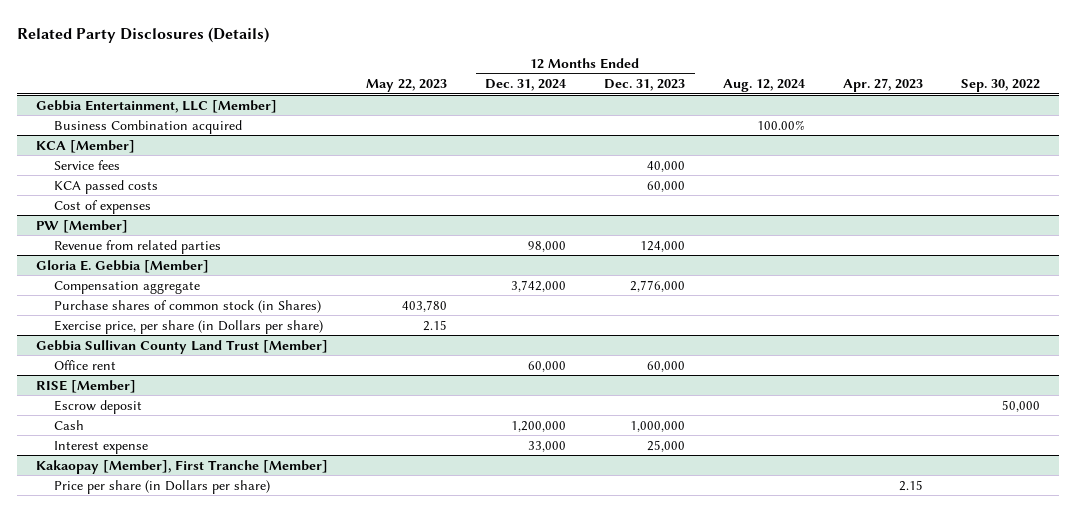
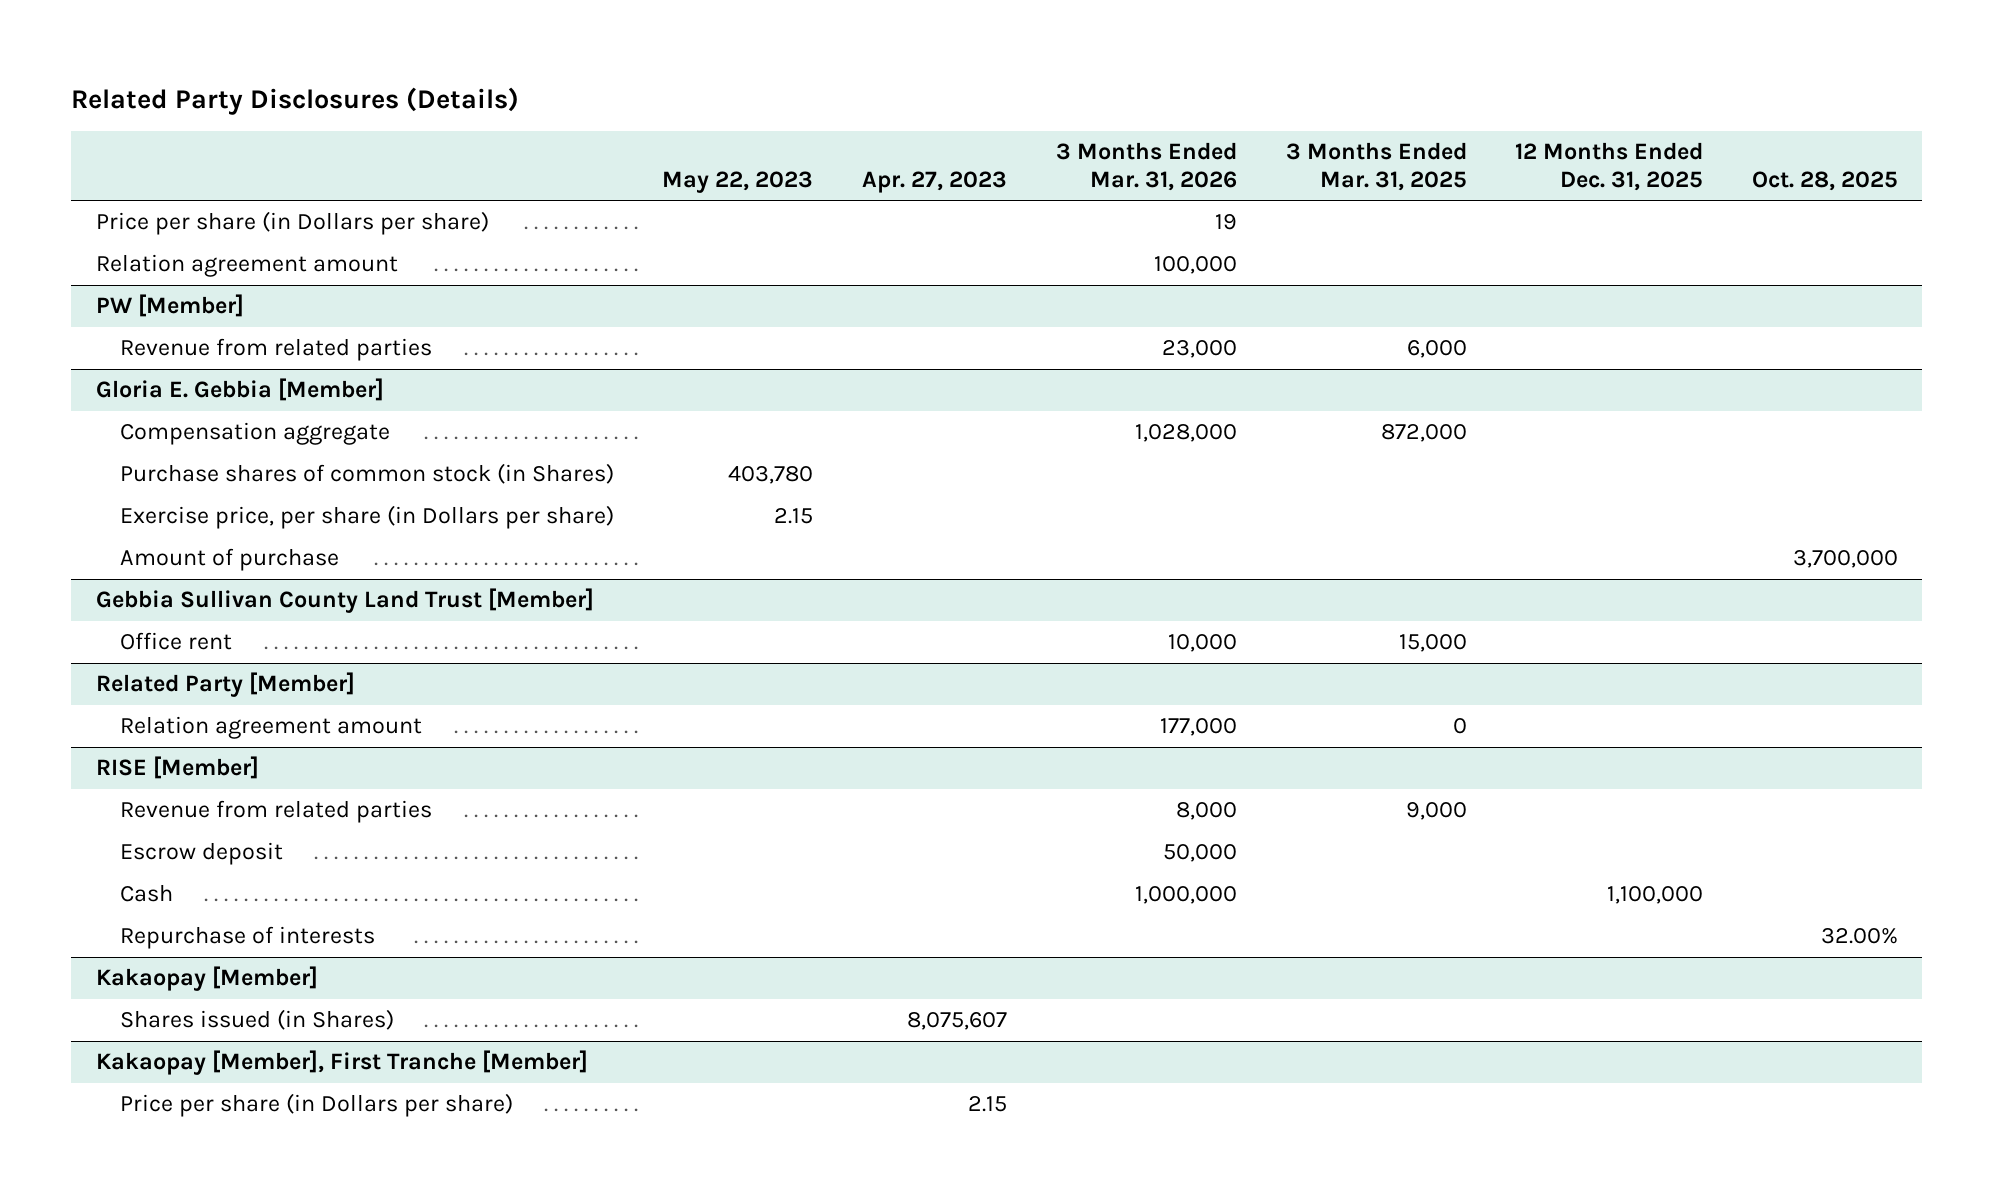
- | May 22, 2023 | 12 Months Ended Dec. 31, 2024 | 12 Months Ended Dec. 31, 2023 | Aug. 12, 2024 | Apr. 27, 2023 | Sep. 30, 2022
+ | May 22, 2023 | Apr. 27, 2023 | 3 Months Ended Mar. 31, 2026 | 3 Months Ended Mar. 31, 2025 | 12 Months Ended Dec. 31, 2025 | Oct. 28, 2025
- Gebbia Entertainment, LLC [Member]
- Business Combination acquired | | | | 100.00% | |
- KCA [Member]
- Service fees | | | 40,000 | | |
- KCA passed costs | | | 60,000 | | |
- Cost of expenses
+ Price per share (in Dollars per share) | | | 19 | | |
+ Relation agreement amount | | | 100,000 | | |
@ Gloria E. Gebbia [Member]
+ Amount of purchase | | | | | | 3,700,000
+ Related Party [Member]
+ Relation agreement amount | | | 177,000 | 0 | |
@ RISE [Member]
+ Revenue from related parties | | | 8,000 | 9,000 | |
- Interest expense | | 33,000 | 25,000 | | |
+ Repurchase of interests | | | | | | 32.00%
+ Kakaopay [Member]
+ Shares issued (in Shares) | | 8,075,607 | | | |

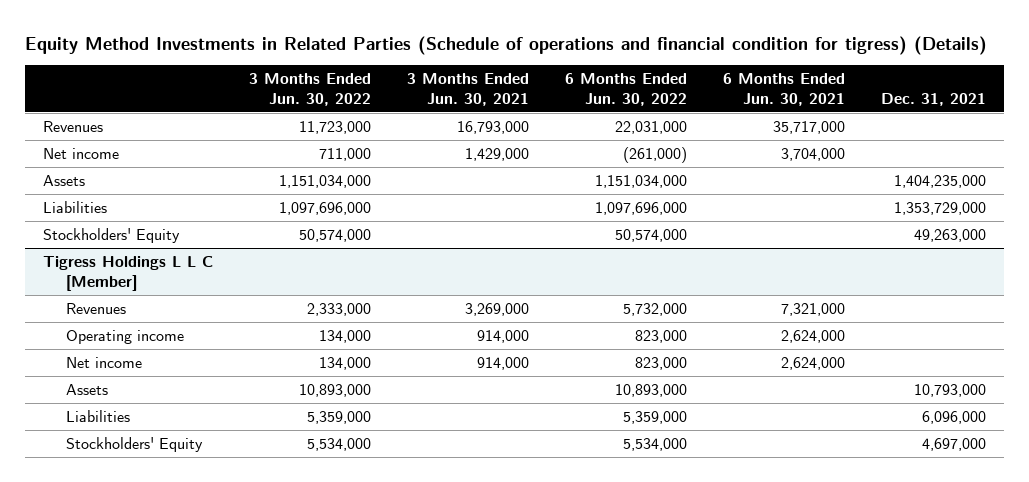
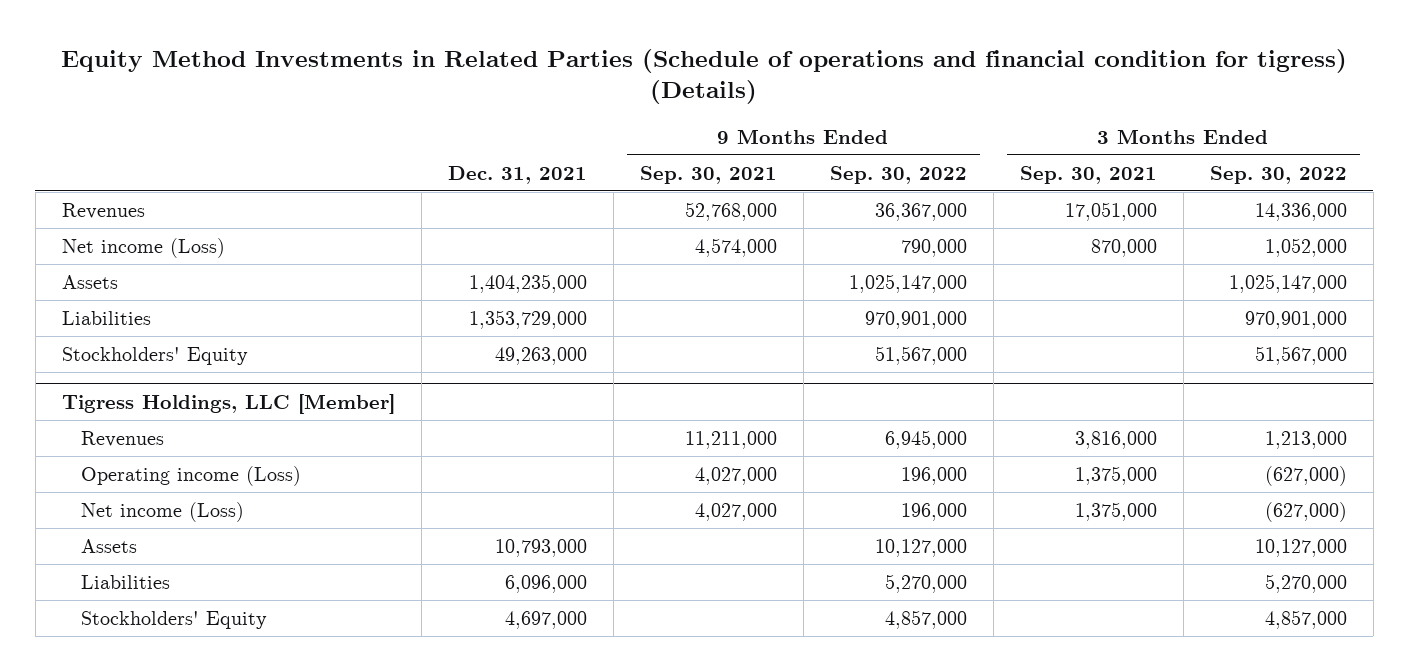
- | 3 Months Ended Jun. 30, 2022 | 3 Months Ended Jun. 30, 2021 | 6 Months Ended Jun. 30, 2022 | 6 Months Ended Jun. 30, 2021 | Dec. 31, 2021
+ | Dec. 31, 2021 | 9 Months Ended Sep. 30, 2021 | 9 Months Ended Sep. 30, 2022 | 3 Months Ended Sep. 30, 2021 | 3 Months Ended Sep. 30, 2022
- Net income | 711,000 | 1,429,000 | (261,000) | 3,704,000 |
+ Net income (Loss) | | 4,574,000 | 790,000 | 870,000 | 1,052,000
- Tigress Holdings L L C [Member]
+ Tigress Holdings, LLC [Member]
- Operating income | 134,000 | 914,000 | 823,000 | 2,624,000 |
- Net income | 134,000 | 914,000 | 823,000 | 2,624,000 |
+ Operating income (Loss) | | 4,027,000 | 196,000 | 1,375,000 | (627,000)
+ Net income (Loss) | | 4,027,000 | 196,000 | 1,375,000 | (627,000)

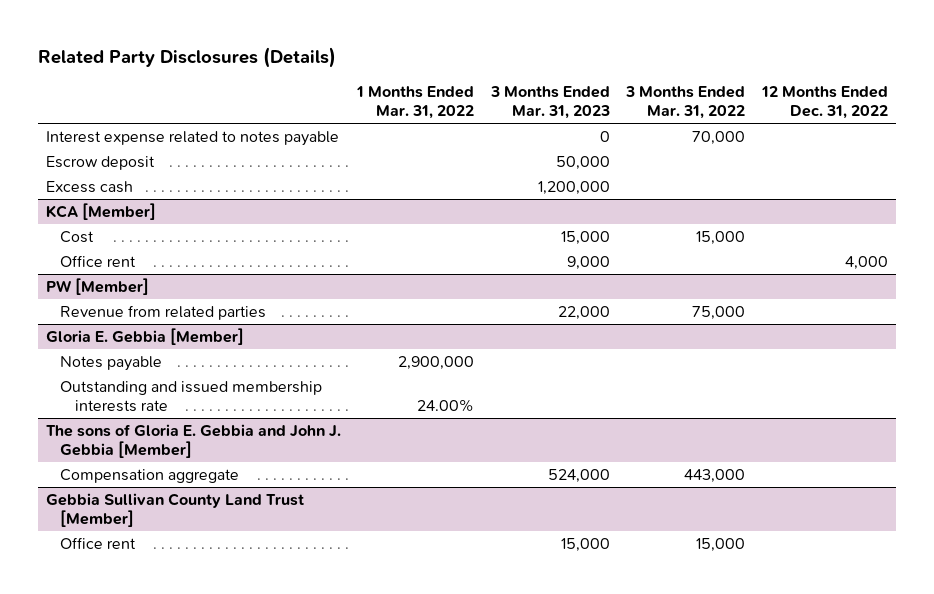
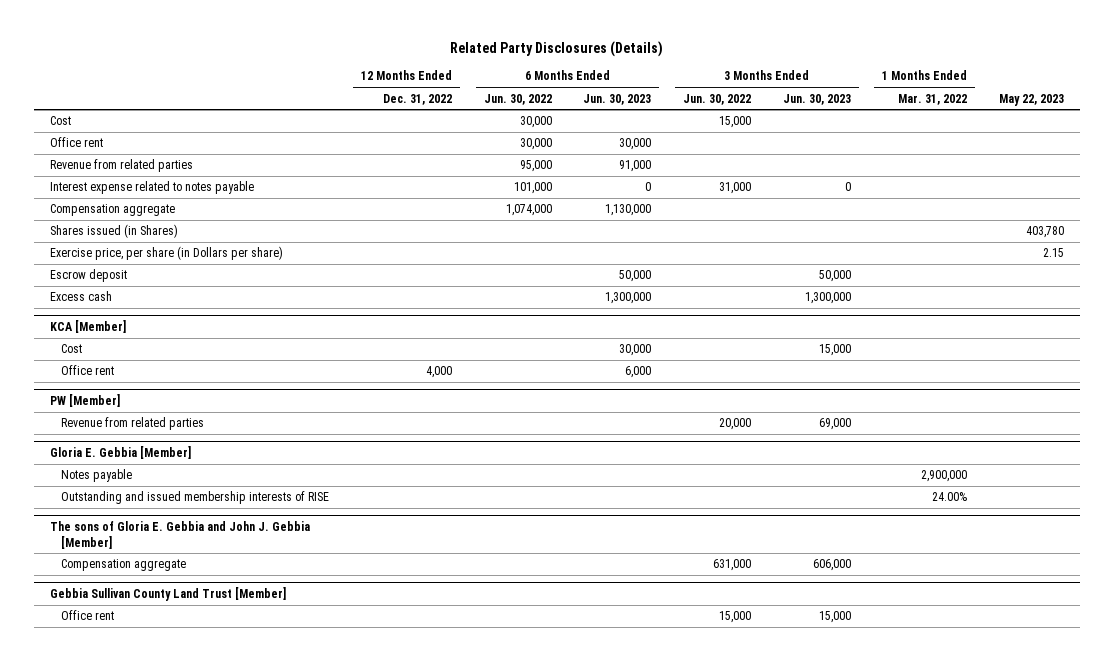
- | 1 Months Ended Mar. 31, 2022 | 3 Months Ended Mar. 31, 2023 | 3 Months Ended Mar. 31, 2022 | 12 Months Ended Dec. 31, 2022
+ | 12 Months Ended Dec. 31, 2022 | 6 Months Ended Jun. 30, 2022 | 6 Months Ended Jun. 30, 2023 | 3 Months Ended Jun. 30, 2022 | 3 Months Ended Jun. 30, 2023 | 1 Months Ended Mar. 31, 2022 | May 22, 2023
+ Cost | | 30,000 | | 15,000 | | |
+ Office rent | | 30,000 | 30,000 | | | |
+ Revenue from related parties | | 95,000 | 91,000 | | | |
+ Compensation aggregate | | 1,074,000 | 1,130,000 | | | |
+ Shares issued (in Shares) | | | | | | | 403,780
+ Exercise price, per share (in Dollars per share) | | | | | | | 2.15
@ Gloria E. Gebbia [Member]
- Outstanding and issued membership interests rate | 24.00% | | |
+ Outstanding and issued membership interests of RISE | | | | | | 24.00% |

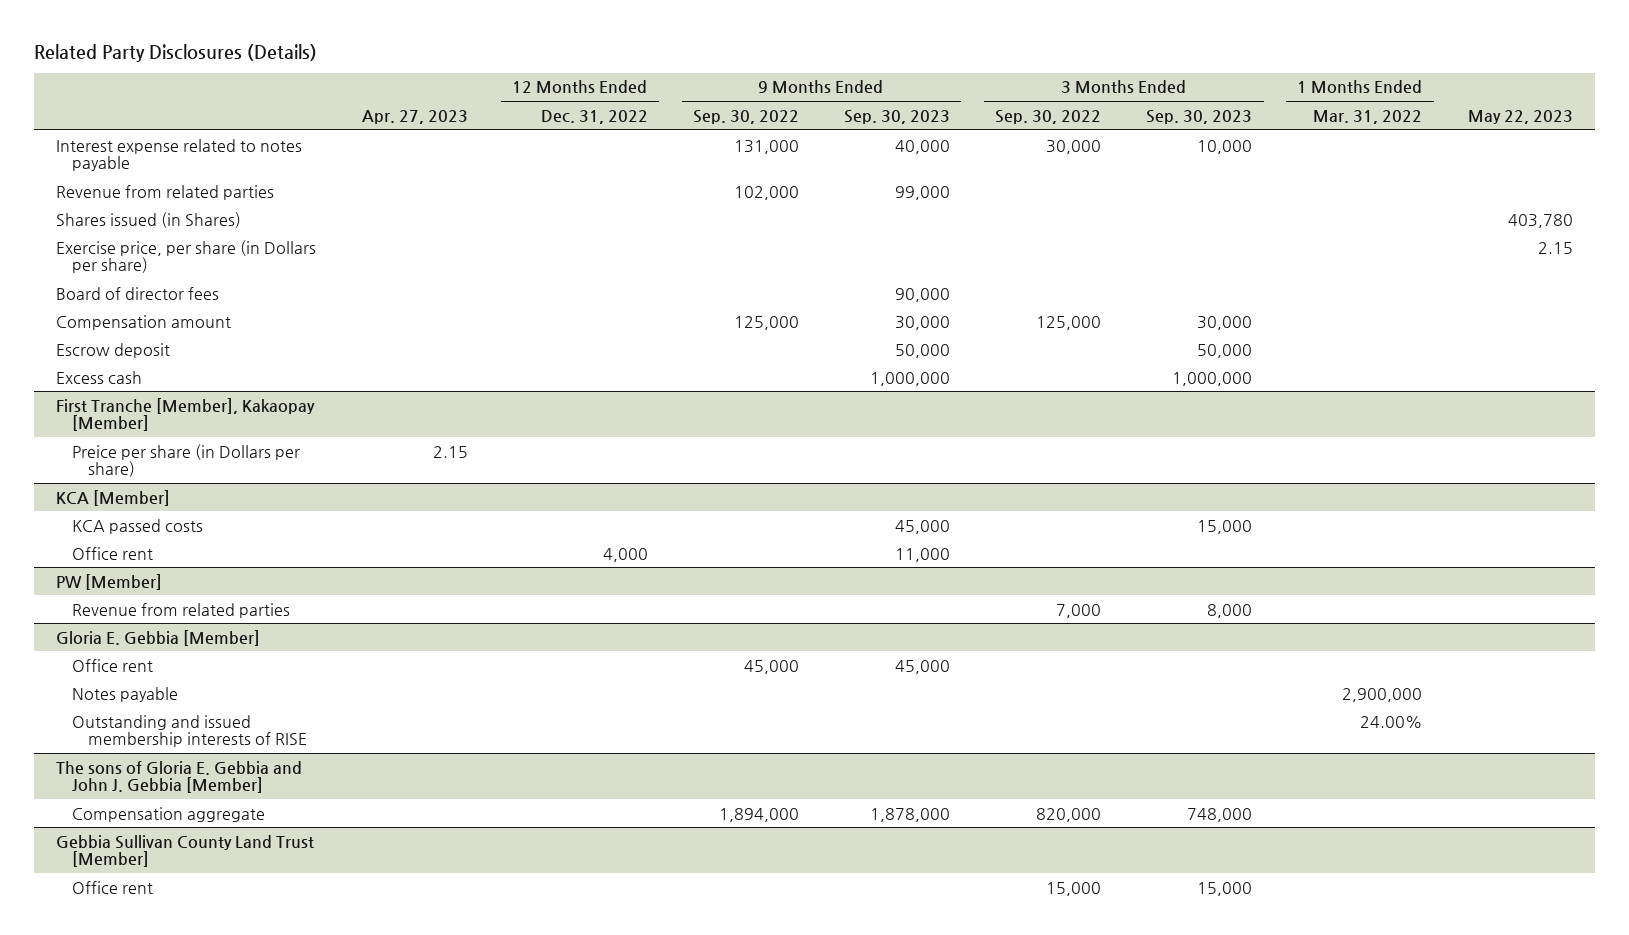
- | 12 Months Ended Dec. 31, 2022 | 6 Months Ended Jun. 30, 2022 | 6 Months Ended Jun. 30, 2023 | 3 Months Ended Jun. 30, 2022 | 3 Months Ended Jun. 30, 2023 | 1 Months Ended Mar. 31, 2022 | May 22, 2023
+ | Apr. 27, 2023 | 12 Months Ended Dec. 31, 2022 | 9 Months Ended Sep. 30, 2022 | 9 Months Ended Sep. 30, 2023 | 3 Months Ended Sep. 30, 2022 | 3 Months Ended Sep. 30, 2023 | 1 Months Ended Mar. 31, 2022 | May 22, 2023
- Cost | | 30,000 | | 15,000 | | |
- Office rent | | 30,000 | 30,000 | | | |
- Compensation aggregate | | 1,074,000 | 1,130,000 | | | |
moved down: Revenue from related parties | | | 102,000 | 99,000 | | | |
+ Board of director fees | | | | 90,000 | | | |
+ Compensation amount | | | 125,000 | 30,000 | 125,000 | 30,000 | |
+ First Tranche [Member], Kakaopay [Member]
+ Preice per share (in Dollars per share) | 2.15 | | | | | | |
@ KCA [Member]
- Cost | | | 30,000 | | 15,000 | |
+ KCA passed costs | | | | 45,000 | | 15,000 | |
@ Gloria E. Gebbia [Member]
+ Office rent | | | 45,000 | 45,000 | | | |

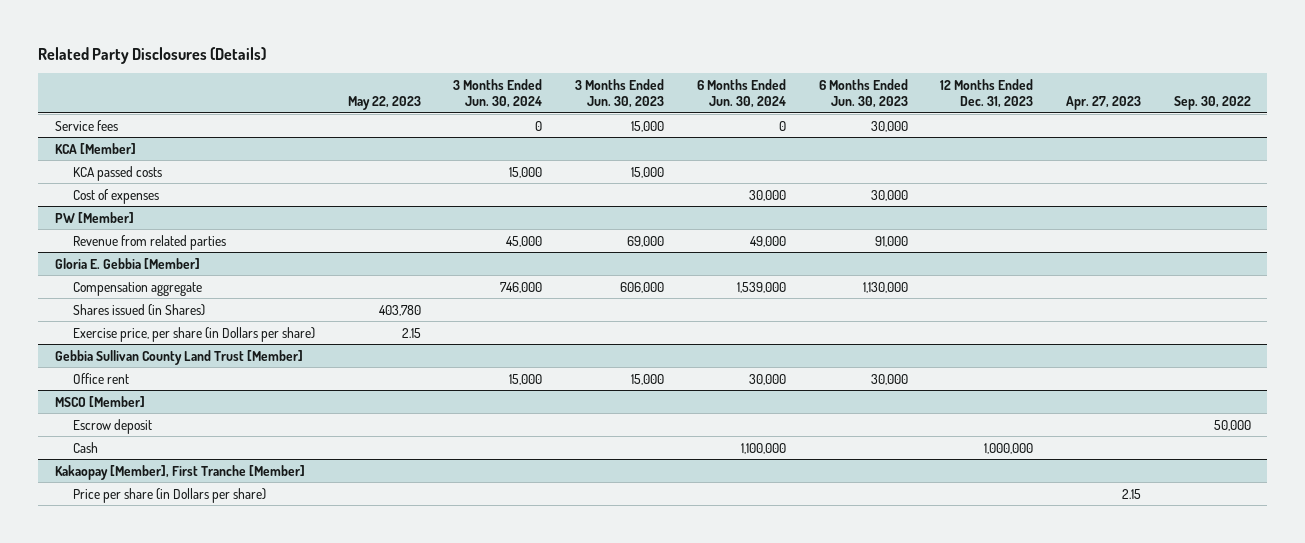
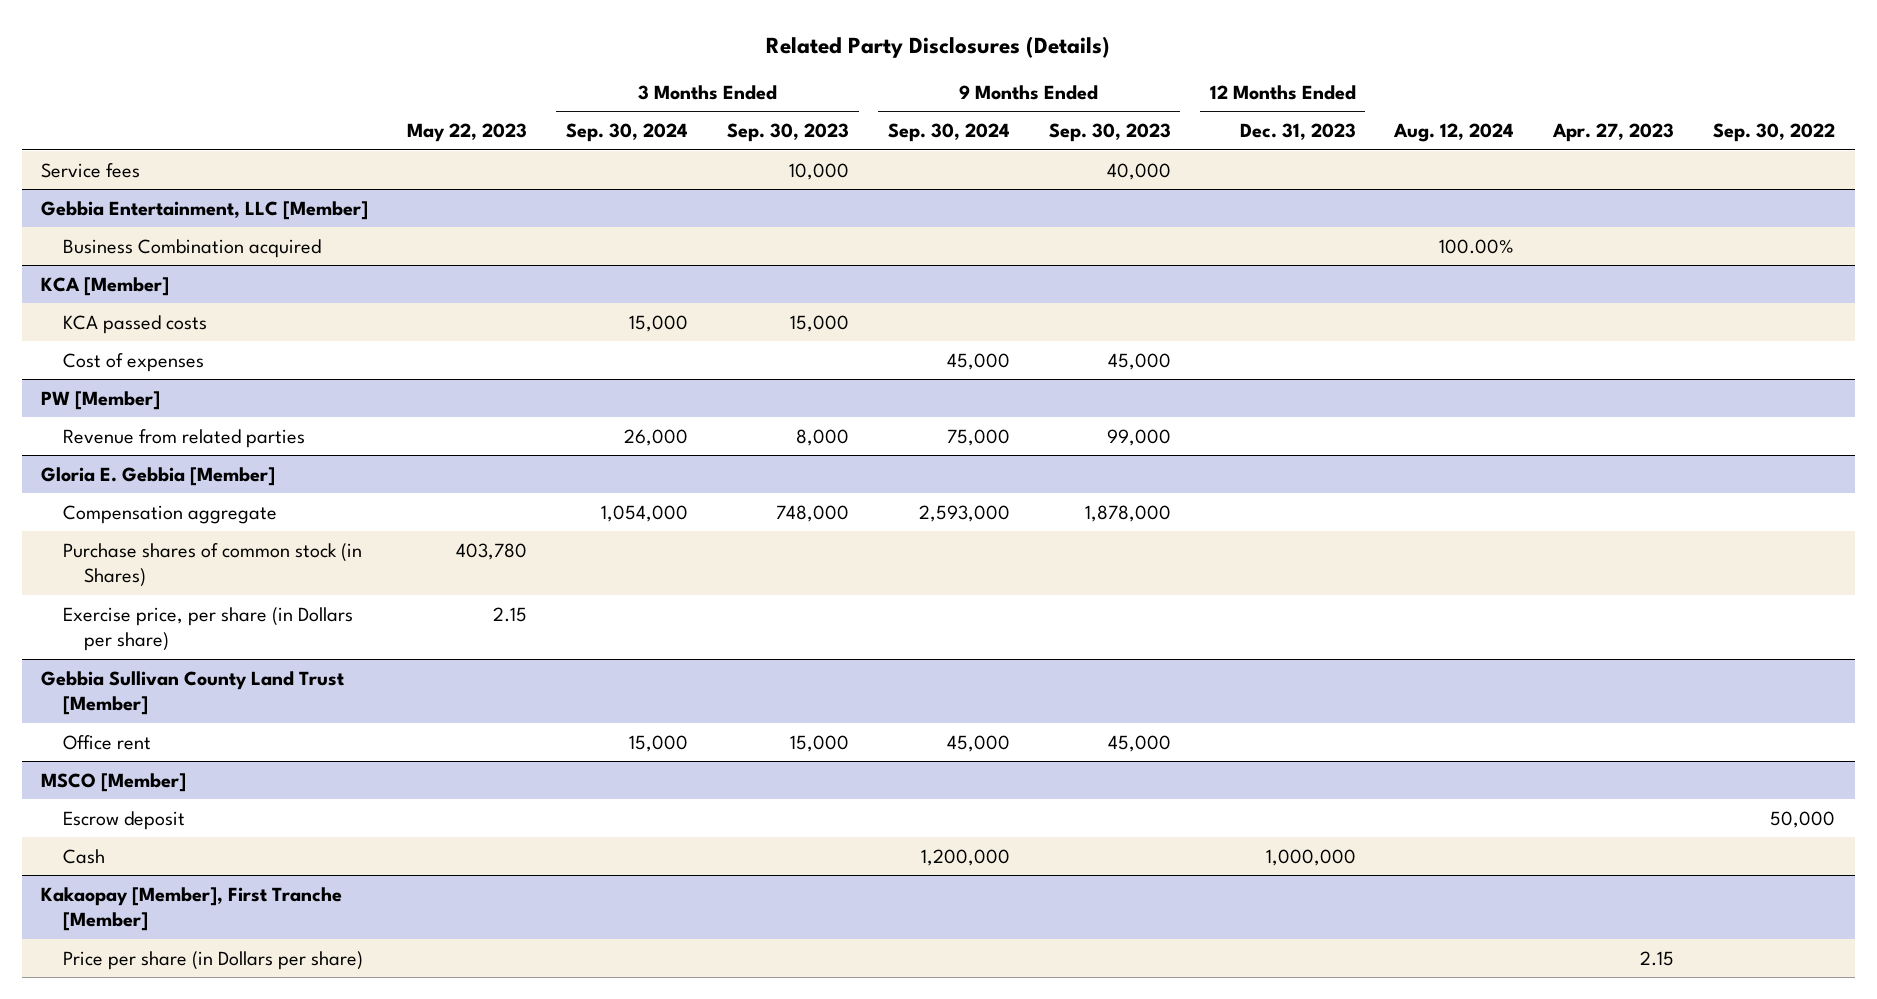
- | May 22, 2023 | 3 Months Ended Jun. 30, 2024 | 3 Months Ended Jun. 30, 2023 | 6 Months Ended Jun. 30, 2024 | 6 Months Ended Jun. 30, 2023 | 12 Months Ended Dec. 31, 2023 | Apr. 27, 2023 | Sep. 30, 2022
+ | May 22, 2023 | 3 Months Ended Sep. 30, 2024 | 3 Months Ended Sep. 30, 2023 | 9 Months Ended Sep. 30, 2024 | 9 Months Ended Sep. 30, 2023 | 12 Months Ended Dec. 31, 2023 | Aug. 12, 2024 | Apr. 27, 2023 | Sep. 30, 2022
+ Gebbia Entertainment, LLC [Member]
+ Business Combination acquired | | | | | | | 100.00% | |
@ Gloria E. Gebbia [Member]
- Shares issued (in Shares) | 403,780 | | | | | | |
+ Purchase shares of common stock (in Shares) | 403,780 | | | | | | | |

